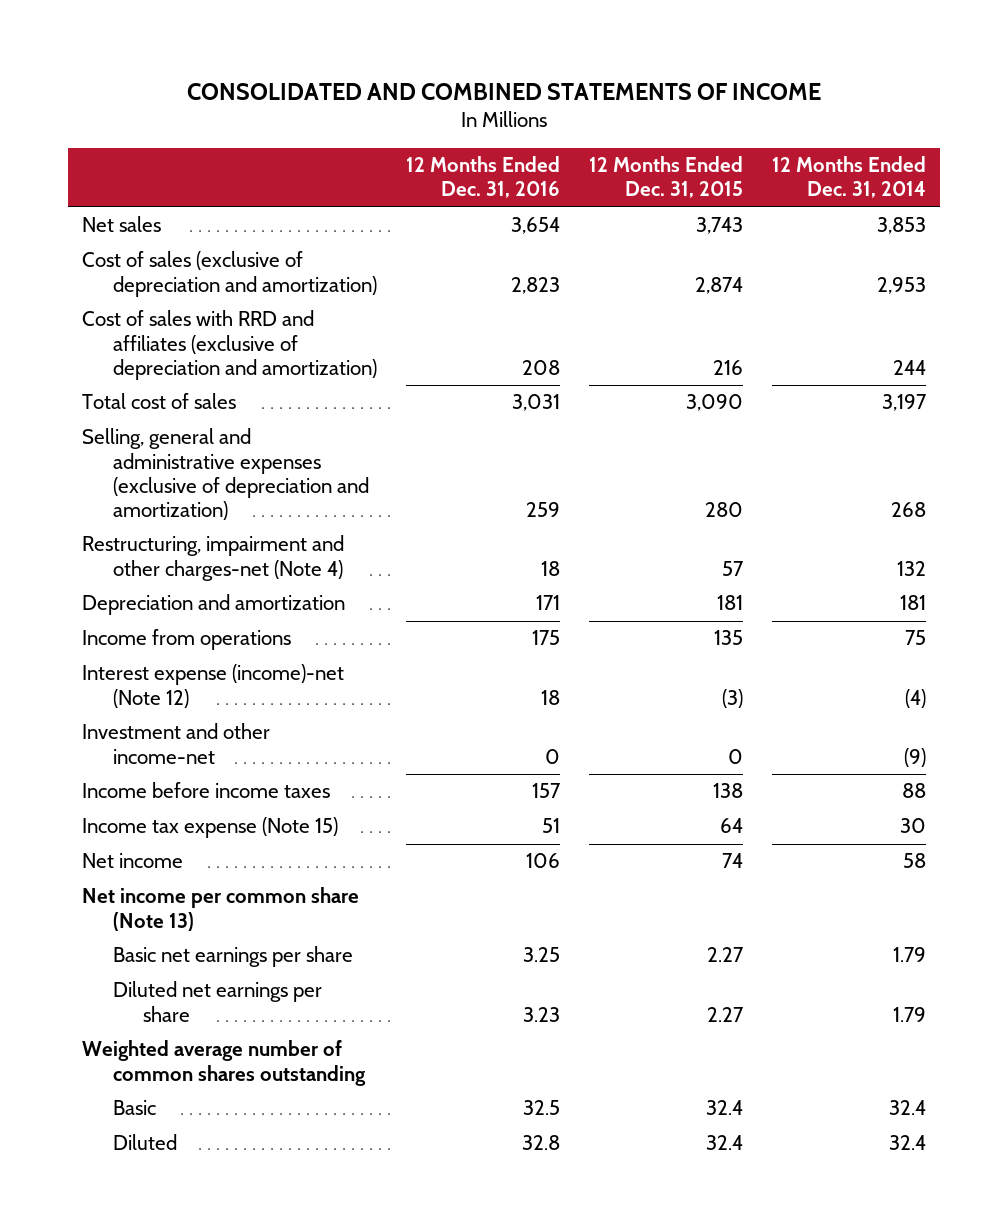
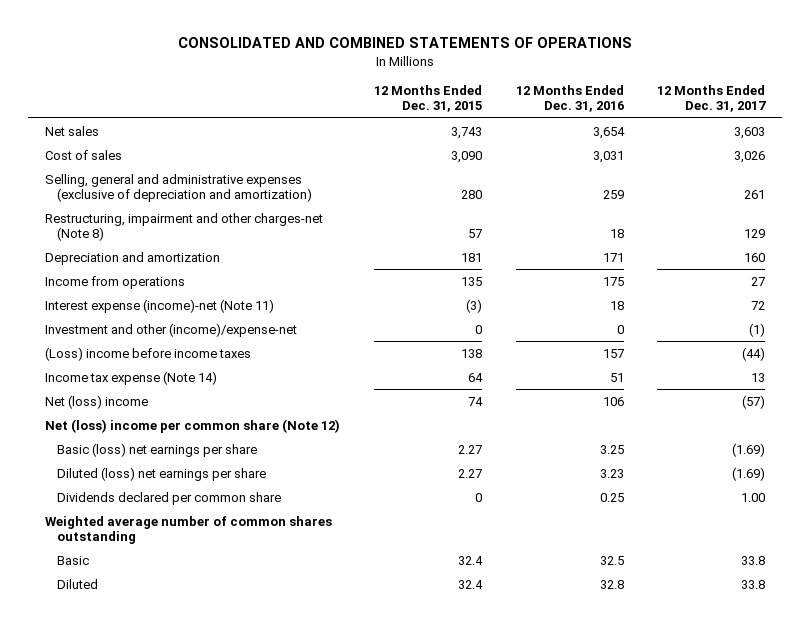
- CONSOLIDATED AND COMBINED STATEMENTS OF INCOME
+ CONSOLIDATED AND COMBINED STATEMENTS OF OPERATIONS
- | 12 Months Ended Dec. 31, 2016 | 12 Months Ended Dec. 31, 2015 | 12 Months Ended Dec. 31, 2014
+ | 12 Months Ended Dec. 31, 2015 | 12 Months Ended Dec. 31, 2016 | 12 Months Ended Dec. 31, 2017
- Cost of sales (exclusive of depreciation and amortization) | 2,823 | 2,874 | 2,953
- Cost of sales with RRD and affiliates (exclusive of depreciation and amortization) | 208 | 216 | 244
- Total cost of sales | 3,031 | 3,090 | 3,197
+ Cost of sales | 3,090 | 3,031 | 3,026
- Restructuring, impairment and other charges-net (Note 4) | 18 | 57 | 132
+ Restructuring, impairment and other charges-net (Note 8) | 57 | 18 | 129
- Interest expense (income)-net (Note 12) | 18 | (3) | (4)
- Investment and other income-net | 0 | 0 | (9)
- Income before income taxes | 157 | 138 | 88
- Income tax expense (Note 15) | 51 | 64 | 30
- Net income | 106 | 74 | 58
- Net income per common share (Note 13)
- Basic net earnings per share | 3.25 | 2.27 | 1.79
- Diluted net earnings per share | 3.23 | 2.27 | 1.79
+ Interest expense (income)-net (Note 11) | (3) | 18 | 72
+ Investment and other (income)/expense-net | 0 | 0 | (1)
+ (Loss) income before income taxes | 138 | 157 | (44)
+ Income tax expense (Note 14) | 64 | 51 | 13
+ Net (loss) income | 74 | 106 | (57)
+ Net (loss) income per common share (Note 12)
+ Basic (loss) net earnings per share | 2.27 | 3.25 | (1.69)
+ Diluted (loss) net earnings per share | 2.27 | 3.23 | (1.69)
+ Dividends declared per common share | 0 | 0.25 | 1.00

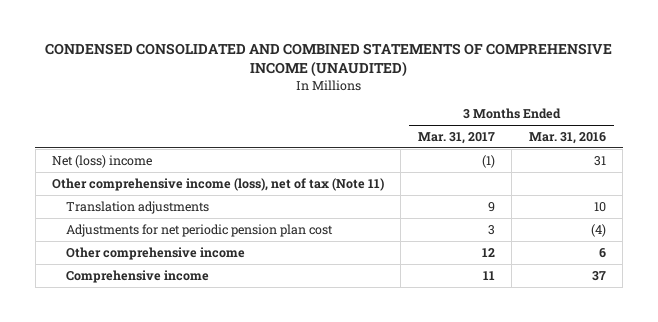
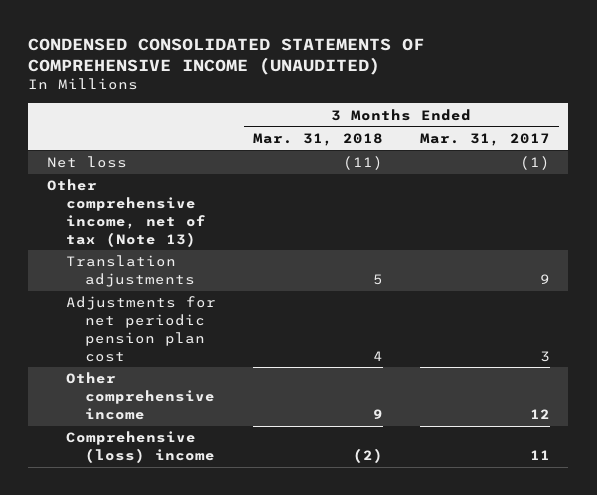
- CONDENSED CONSOLIDATED AND COMBINED STATEMENTS OF COMPREHENSIVE INCOME (UNAUDITED)
+ CONDENSED CONSOLIDATED STATEMENTS OF COMPREHENSIVE INCOME (UNAUDITED)
- | 3 Months Ended Mar. 31, 2017 | 3 Months Ended Mar. 31, 2016
+ | 3 Months Ended Mar. 31, 2018 | 3 Months Ended Mar. 31, 2017
- Net (loss) income | (1) | 31
- Other comprehensive income (loss), net of tax (Note 11)
+ Net loss | (11) | (1)
+ Other comprehensive income, net of tax (Note 13)
- Comprehensive income | 11 | 37
+ Comprehensive (loss) income | (2) | 11

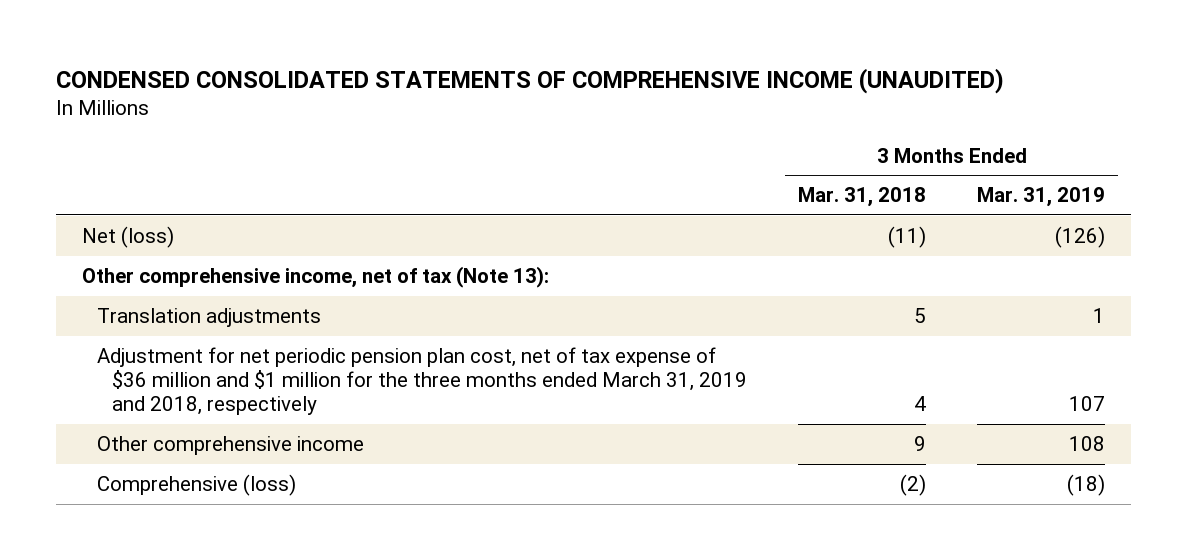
- | 3 Months Ended Mar. 31, 2018 | 3 Months Ended Mar. 31, 2017
+ | 3 Months Ended Mar. 31, 2018 | 3 Months Ended Mar. 31, 2019
- Net loss | (11) | (1)
- Other comprehensive income, net of tax (Note 13)
+ Net (loss) | (11) | (126)
+ Other comprehensive income, net of tax (Note 13):
- Adjustments for net periodic pension plan cost | 4 | 3
+ Adjustment for net periodic pension plan cost, net of tax expense of $36 million and $1 million for the three months ended March 31, 2019 and 2018, respectively | 4 | 107
- Comprehensive (loss) income | (2) | 11
+ Comprehensive (loss) | (2) | (18)

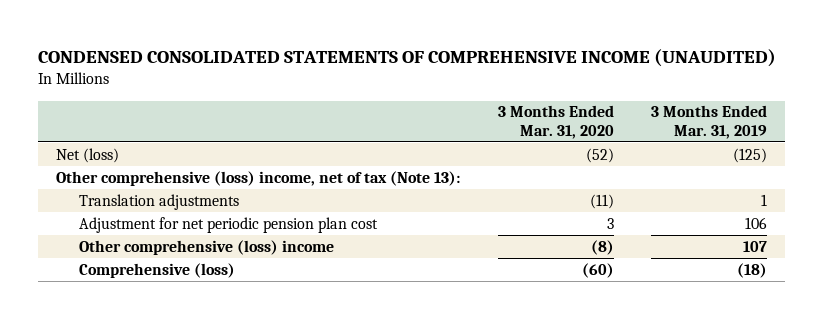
- | 3 Months Ended Mar. 31, 2018 | 3 Months Ended Mar. 31, 2019
+ | 3 Months Ended Mar. 31, 2020 | 3 Months Ended Mar. 31, 2019
- Net (loss) | (11) | (126)
- Other comprehensive income, net of tax (Note 13):
+ Net (loss) | (52) | (125)
+ Other comprehensive (loss) income, net of tax (Note 13):
- Adjustment for net periodic pension plan cost, net of tax expense of $36 million and $1 million for the three months ended March 31, 2019 and 2018, respectively | 4 | 107
- Other comprehensive income | 9 | 108
+ Adjustment for net periodic pension plan cost | 3 | 106
+ Other comprehensive (loss) income | (8) | 107

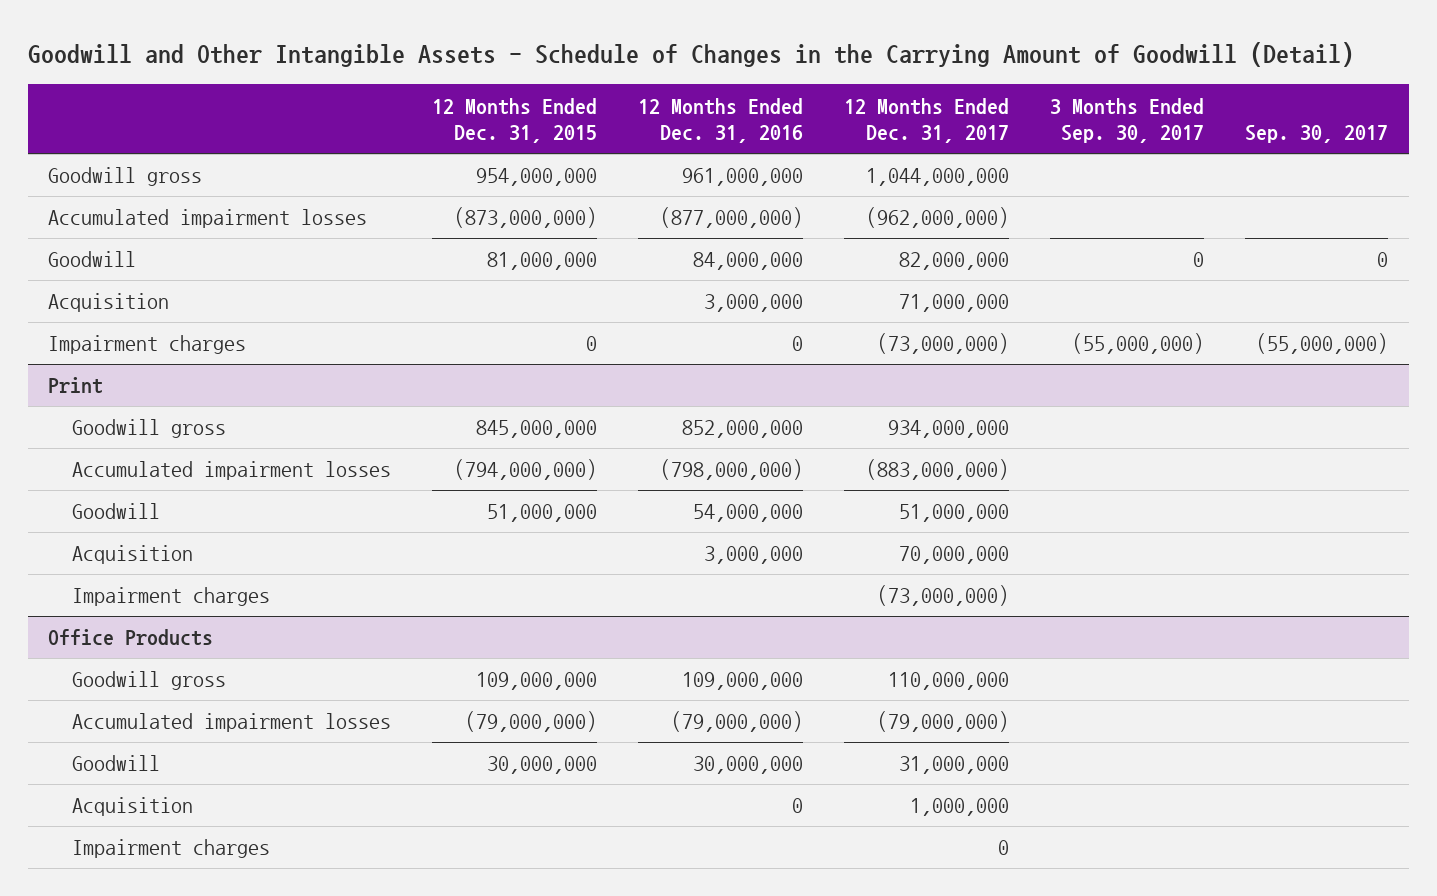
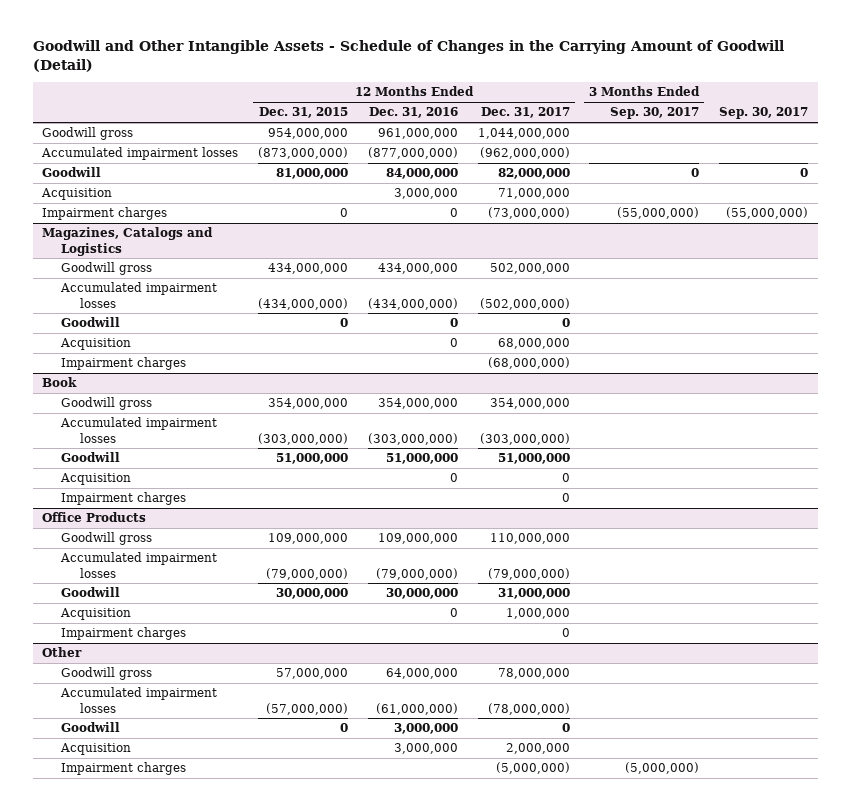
- Print
- Goodwill gross | 845,000,000 | 852,000,000 | 934,000,000 | |
- Accumulated impairment losses | (794,000,000) | (798,000,000) | (883,000,000) | |
- Goodwill | 51,000,000 | 54,000,000 | 51,000,000 | |
- Acquisition | | 3,000,000 | 70,000,000 | |
- Impairment charges | | | (73,000,000) | |
+ Magazines, Catalogs and Logistics
+ Goodwill gross | 434,000,000 | 434,000,000 | 502,000,000 | |
+ Accumulated impairment losses | (434,000,000) | (434,000,000) | (502,000,000) | |
+ Goodwill | 0 | 0 | 0 | |
+ Acquisition | | 0 | 68,000,000 | |
+ Impairment charges | | | (68,000,000) | |
+ Book
+ Goodwill gross | 354,000,000 | 354,000,000 | 354,000,000 | |
+ Accumulated impairment losses | (303,000,000) | (303,000,000) | (303,000,000) | |
+ Goodwill | 51,000,000 | 51,000,000 | 51,000,000 | |
+ Acquisition | | 0 | 0 | |
+ Impairment charges | | | 0 | |
+ Other
+ Goodwill gross | 57,000,000 | 64,000,000 | 78,000,000 | |
+ Accumulated impairment losses | (57,000,000) | (61,000,000) | (78,000,000) | |
+ Goodwill | 0 | 3,000,000 | 0 | |
+ Acquisition | | 3,000,000 | 2,000,000 | |
+ Impairment charges | | | (5,000,000) | (5,000,000) |

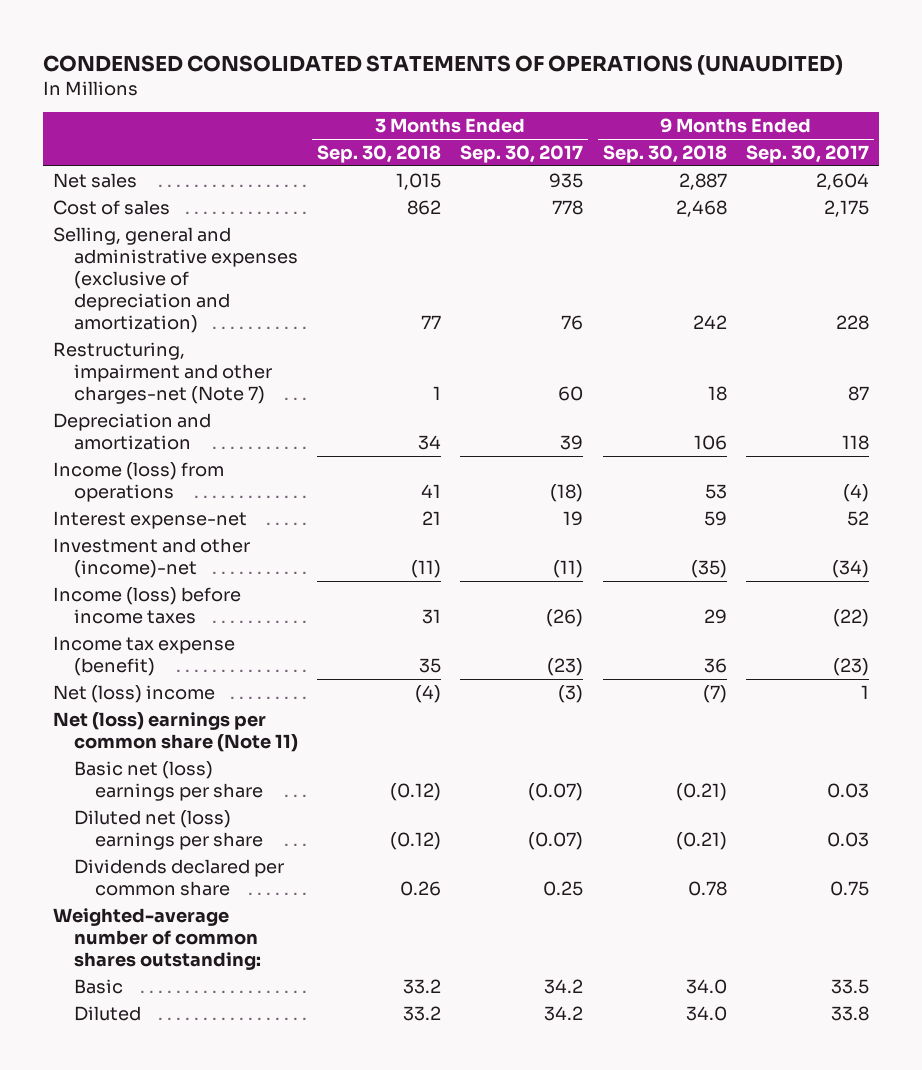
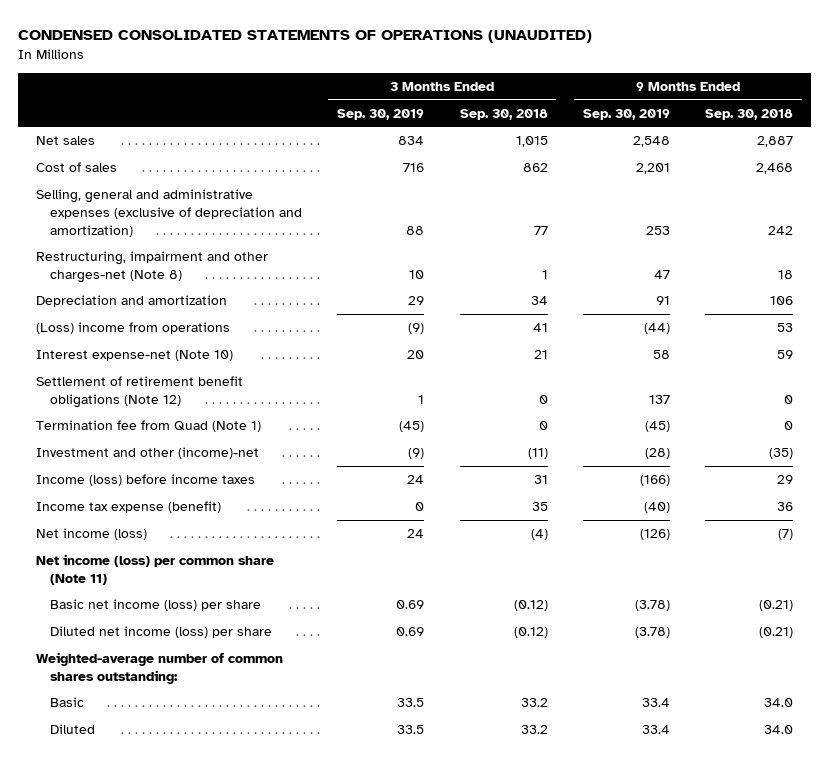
- | 3 Months Ended Sep. 30, 2018 | 3 Months Ended Sep. 30, 2017 | 9 Months Ended Sep. 30, 2018 | 9 Months Ended Sep. 30, 2017
+ | 3 Months Ended Sep. 30, 2019 | 3 Months Ended Sep. 30, 2018 | 9 Months Ended Sep. 30, 2019 | 9 Months Ended Sep. 30, 2018
- Restructuring, impairment and other charges-net (Note 7) | 1 | 60 | 18 | 87
+ Restructuring, impairment and other charges-net (Note 8) | 10 | 1 | 47 | 18
- Income (loss) from operations | 41 | (18) | 53 | (4)
- Interest expense-net | 21 | 19 | 59 | 52
+ (Loss) income from operations | (9) | 41 | (44) | 53
+ Interest expense-net (Note 10) | 20 | 21 | 58 | 59
+ Settlement of retirement benefit obligations (Note 12) | 1 | 0 | 137 | 0
+ Termination fee from Quad (Note 1) | (45) | 0 | (45) | 0
- Net (loss) income | (4) | (3) | (7) | 1
- Net (loss) earnings per common share (Note 11)
- Basic net (loss) earnings per share | (0.12) | (0.07) | (0.21) | 0.03
- Diluted net (loss) earnings per share | (0.12) | (0.07) | (0.21) | 0.03
- Dividends declared per common share | 0.26 | 0.25 | 0.78 | 0.75
+ Net income (loss) | 24 | (4) | (126) | (7)
+ Net income (loss) per common share (Note 11)
+ Basic net income (loss) per share | 0.69 | (0.12) | (3.78) | (0.21)
+ Diluted net income (loss) per share | 0.69 | (0.12) | (3.78) | (0.21)

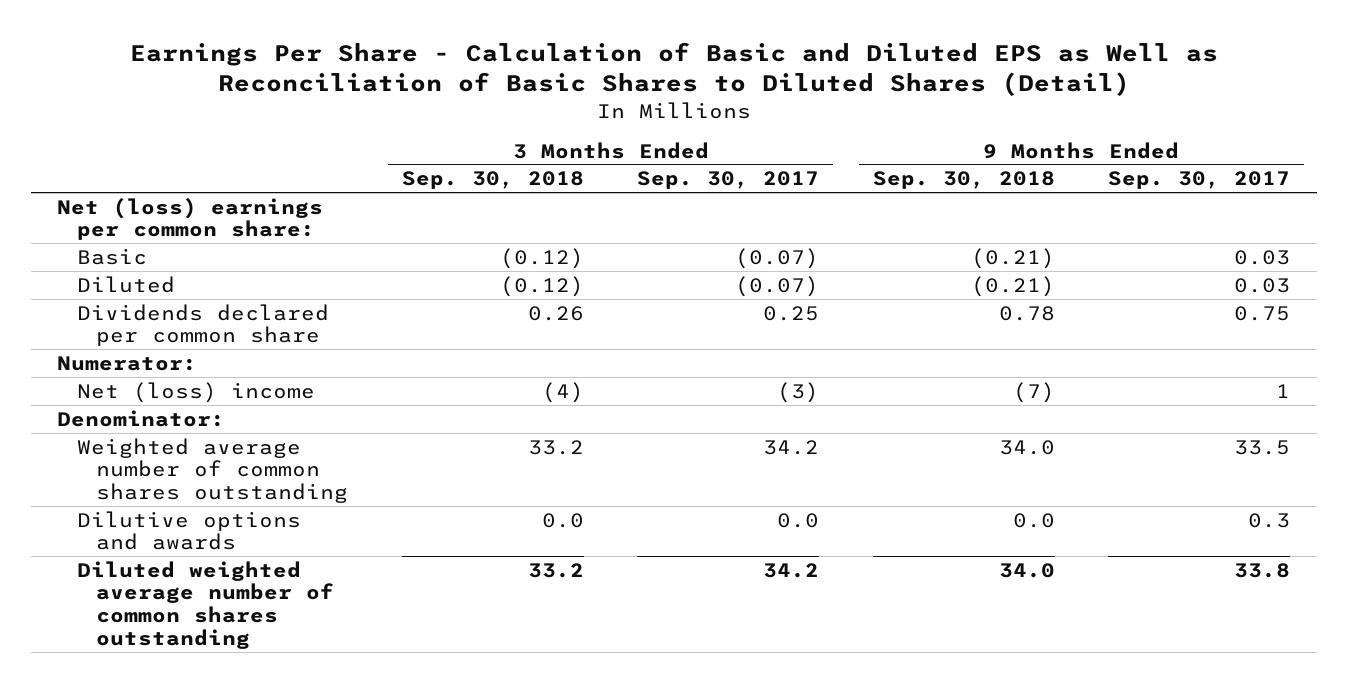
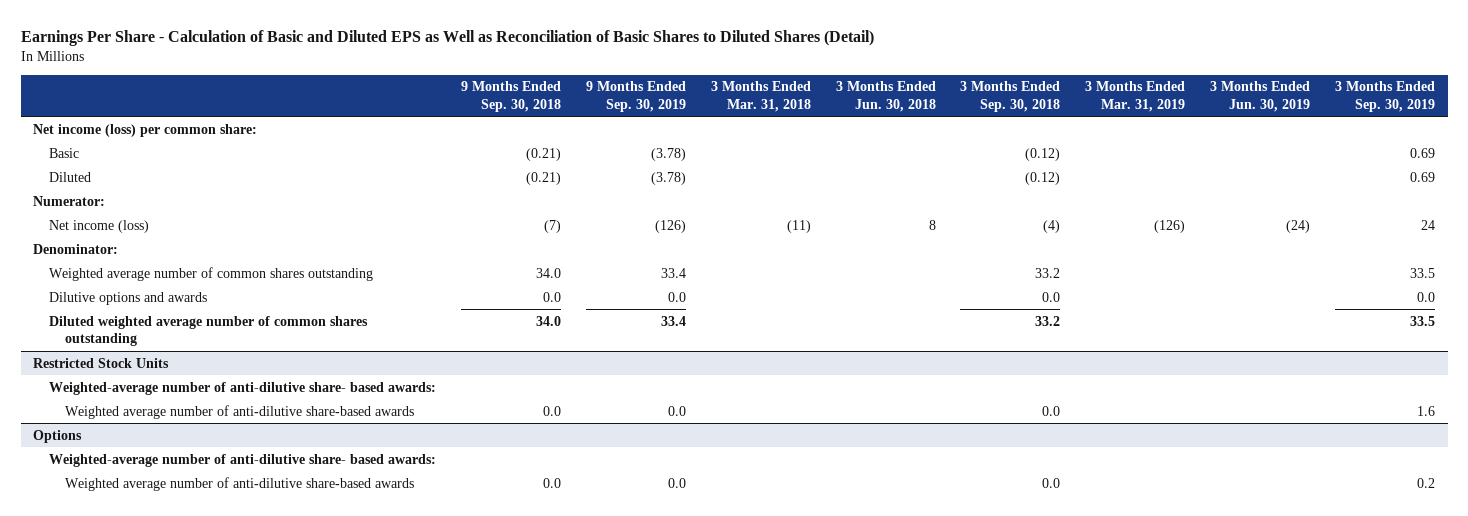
- | 3 Months Ended Sep. 30, 2018 | 3 Months Ended Sep. 30, 2017 | 9 Months Ended Sep. 30, 2018 | 9 Months Ended Sep. 30, 2017
+ | 9 Months Ended Sep. 30, 2018 | 9 Months Ended Sep. 30, 2019 | 3 Months Ended Mar. 31, 2018 | 3 Months Ended Jun. 30, 2018 | 3 Months Ended Sep. 30, 2018 | 3 Months Ended Mar. 31, 2019 | 3 Months Ended Jun. 30, 2019 | 3 Months Ended Sep. 30, 2019
- Net (loss) earnings per common share:
+ Net income (loss) per common share:
- Dividends declared per common share | 0.26 | 0.25 | 0.78 | 0.75
- Net (loss) income | (4) | (3) | (7) | 1
+ Net income (loss) | (7) | (126) | (11) | 8 | (4) | (126) | (24) | 24
+ Restricted Stock Units
+ Weighted-average number of anti-dilutive share- based awards:
+ Weighted average number of anti-dilutive share-based awards | 0.0 | 0.0 | | | 0.0 | | | 1.6
+ Options
+ Weighted-average number of anti-dilutive share- based awards:
+ Weighted average number of anti-dilutive share-based awards | 0.0 | 0.0 | | | 0.0 | | | 0.2

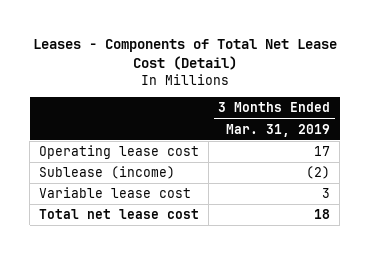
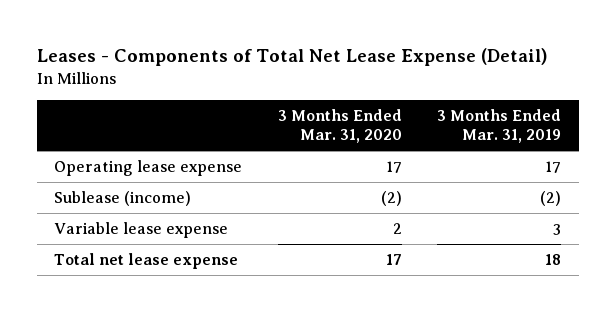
- Leases - Components of Total Net Lease Cost (Detail)
+ Leases - Components of Total Net Lease Expense (Detail)
- | 3 Months Ended Mar. 31, 2019
+ | 3 Months Ended Mar. 31, 2020 | 3 Months Ended Mar. 31, 2019
- Operating lease cost | 17
+ Operating lease expense | 17 | 17
- Variable lease cost | 3
- Total net lease cost | 18
+ Variable lease expense | 2 | 3
+ Total net lease expense | 17 | 18

